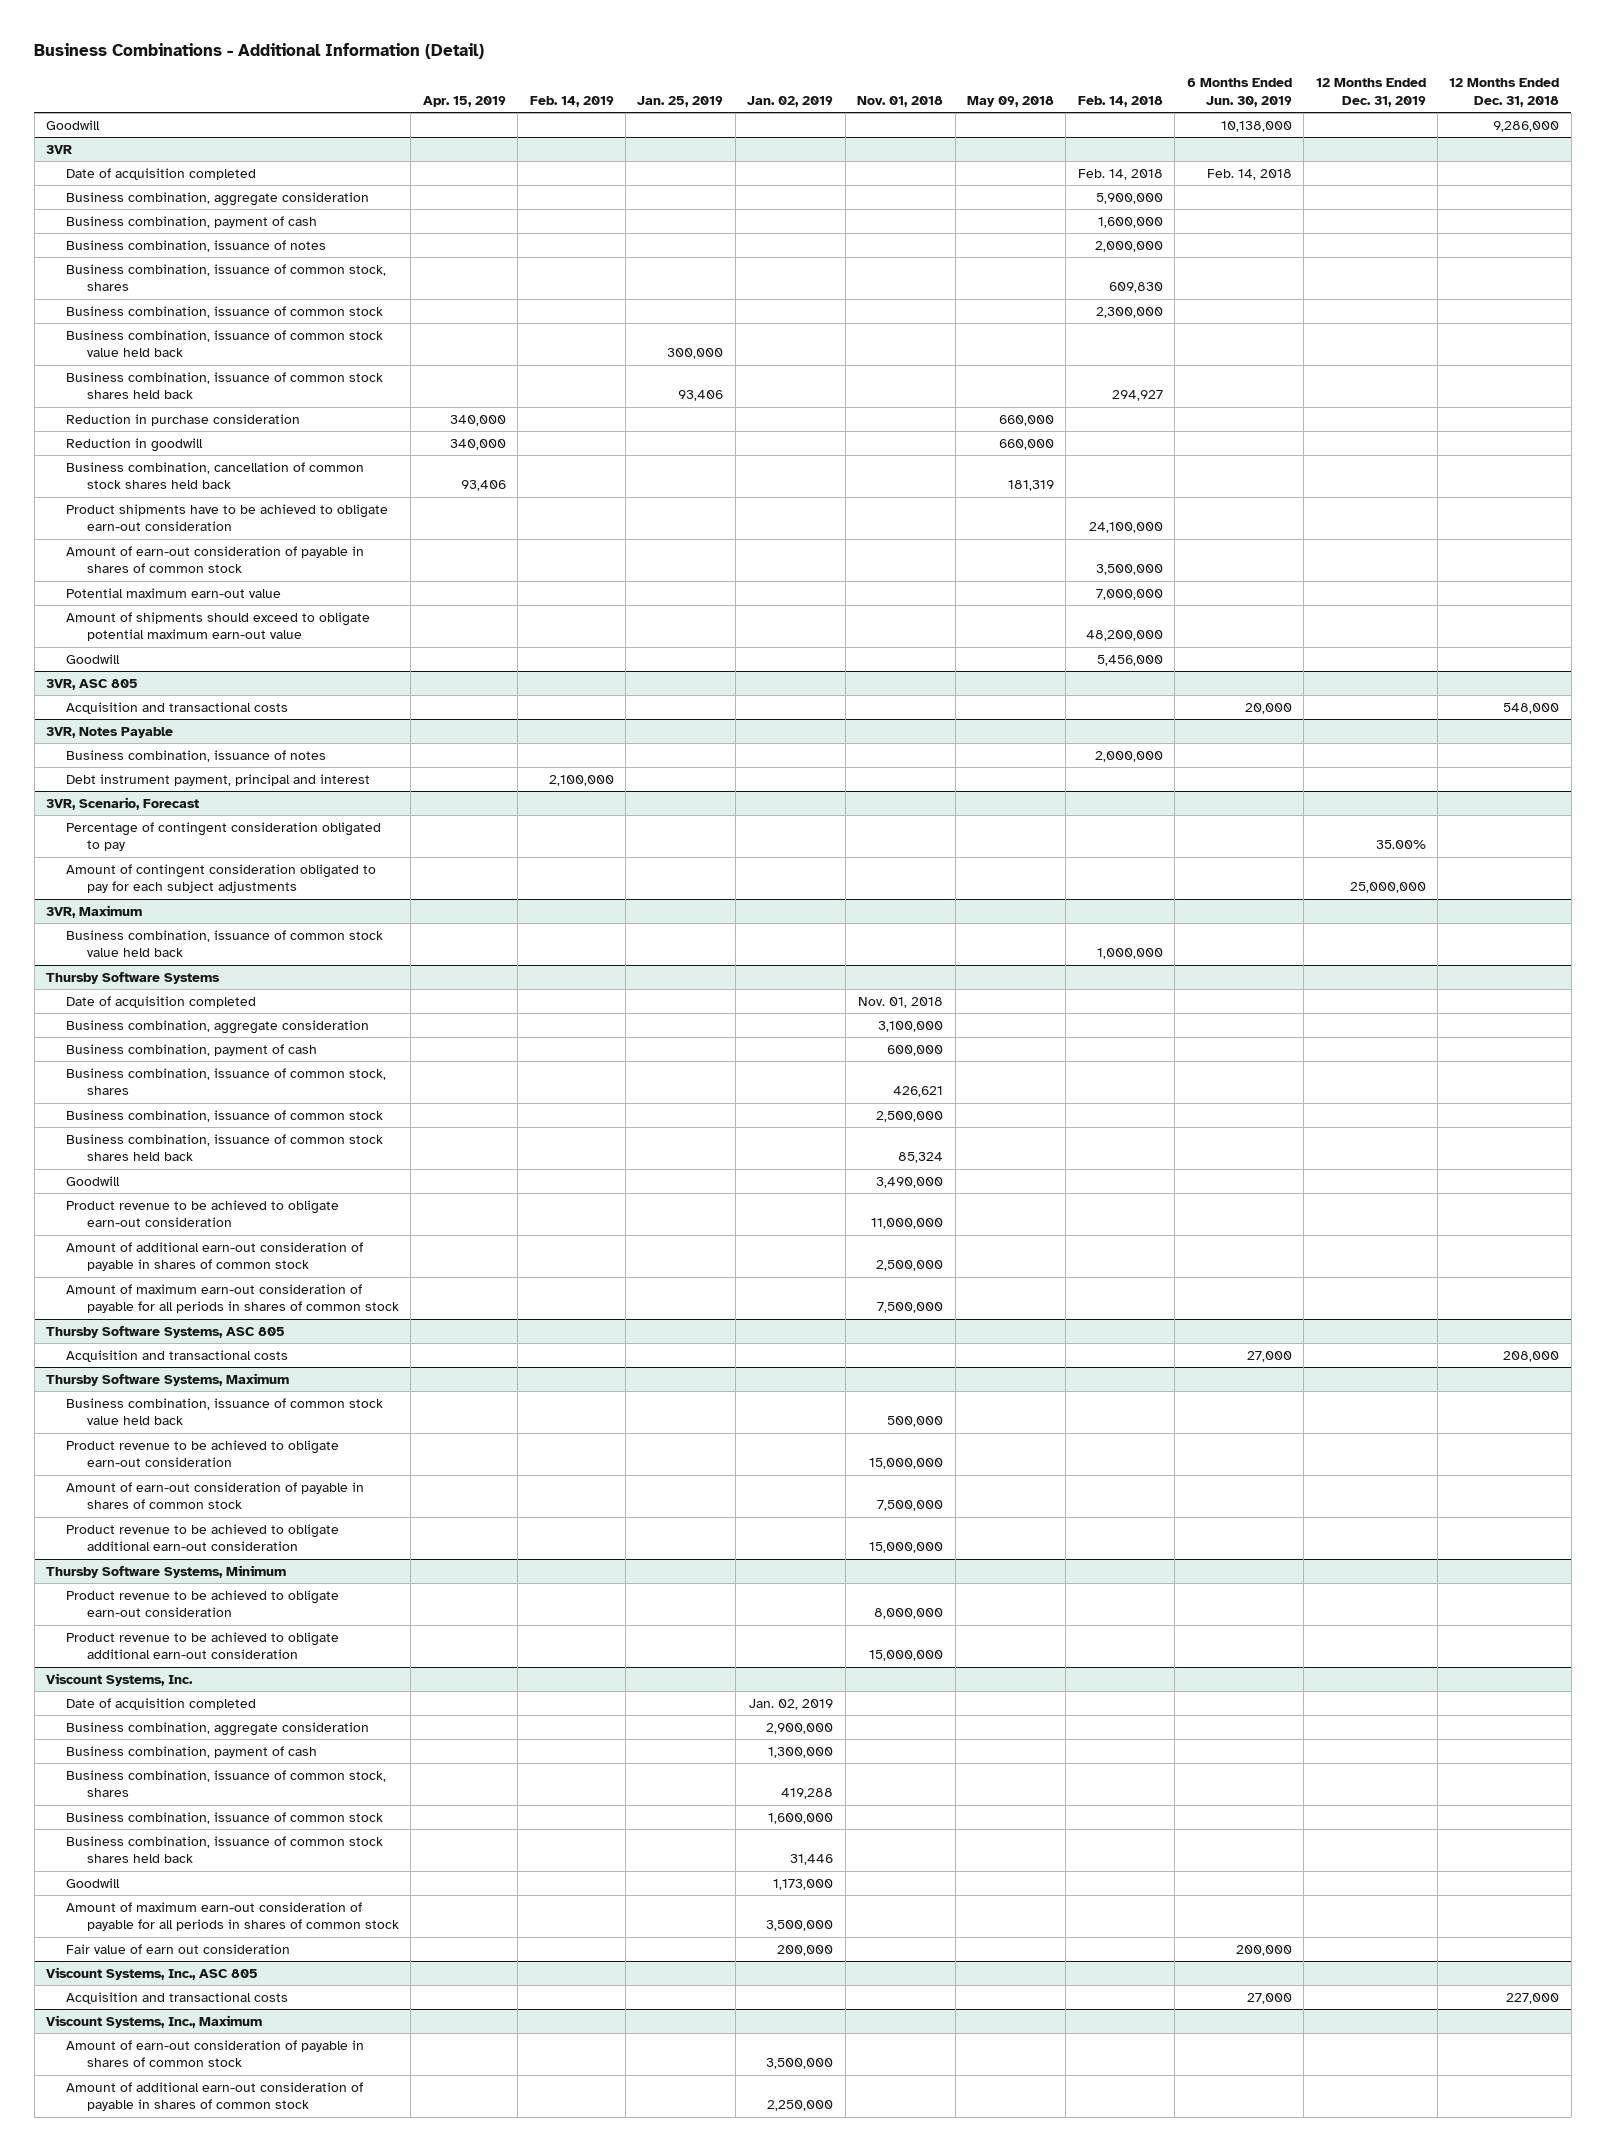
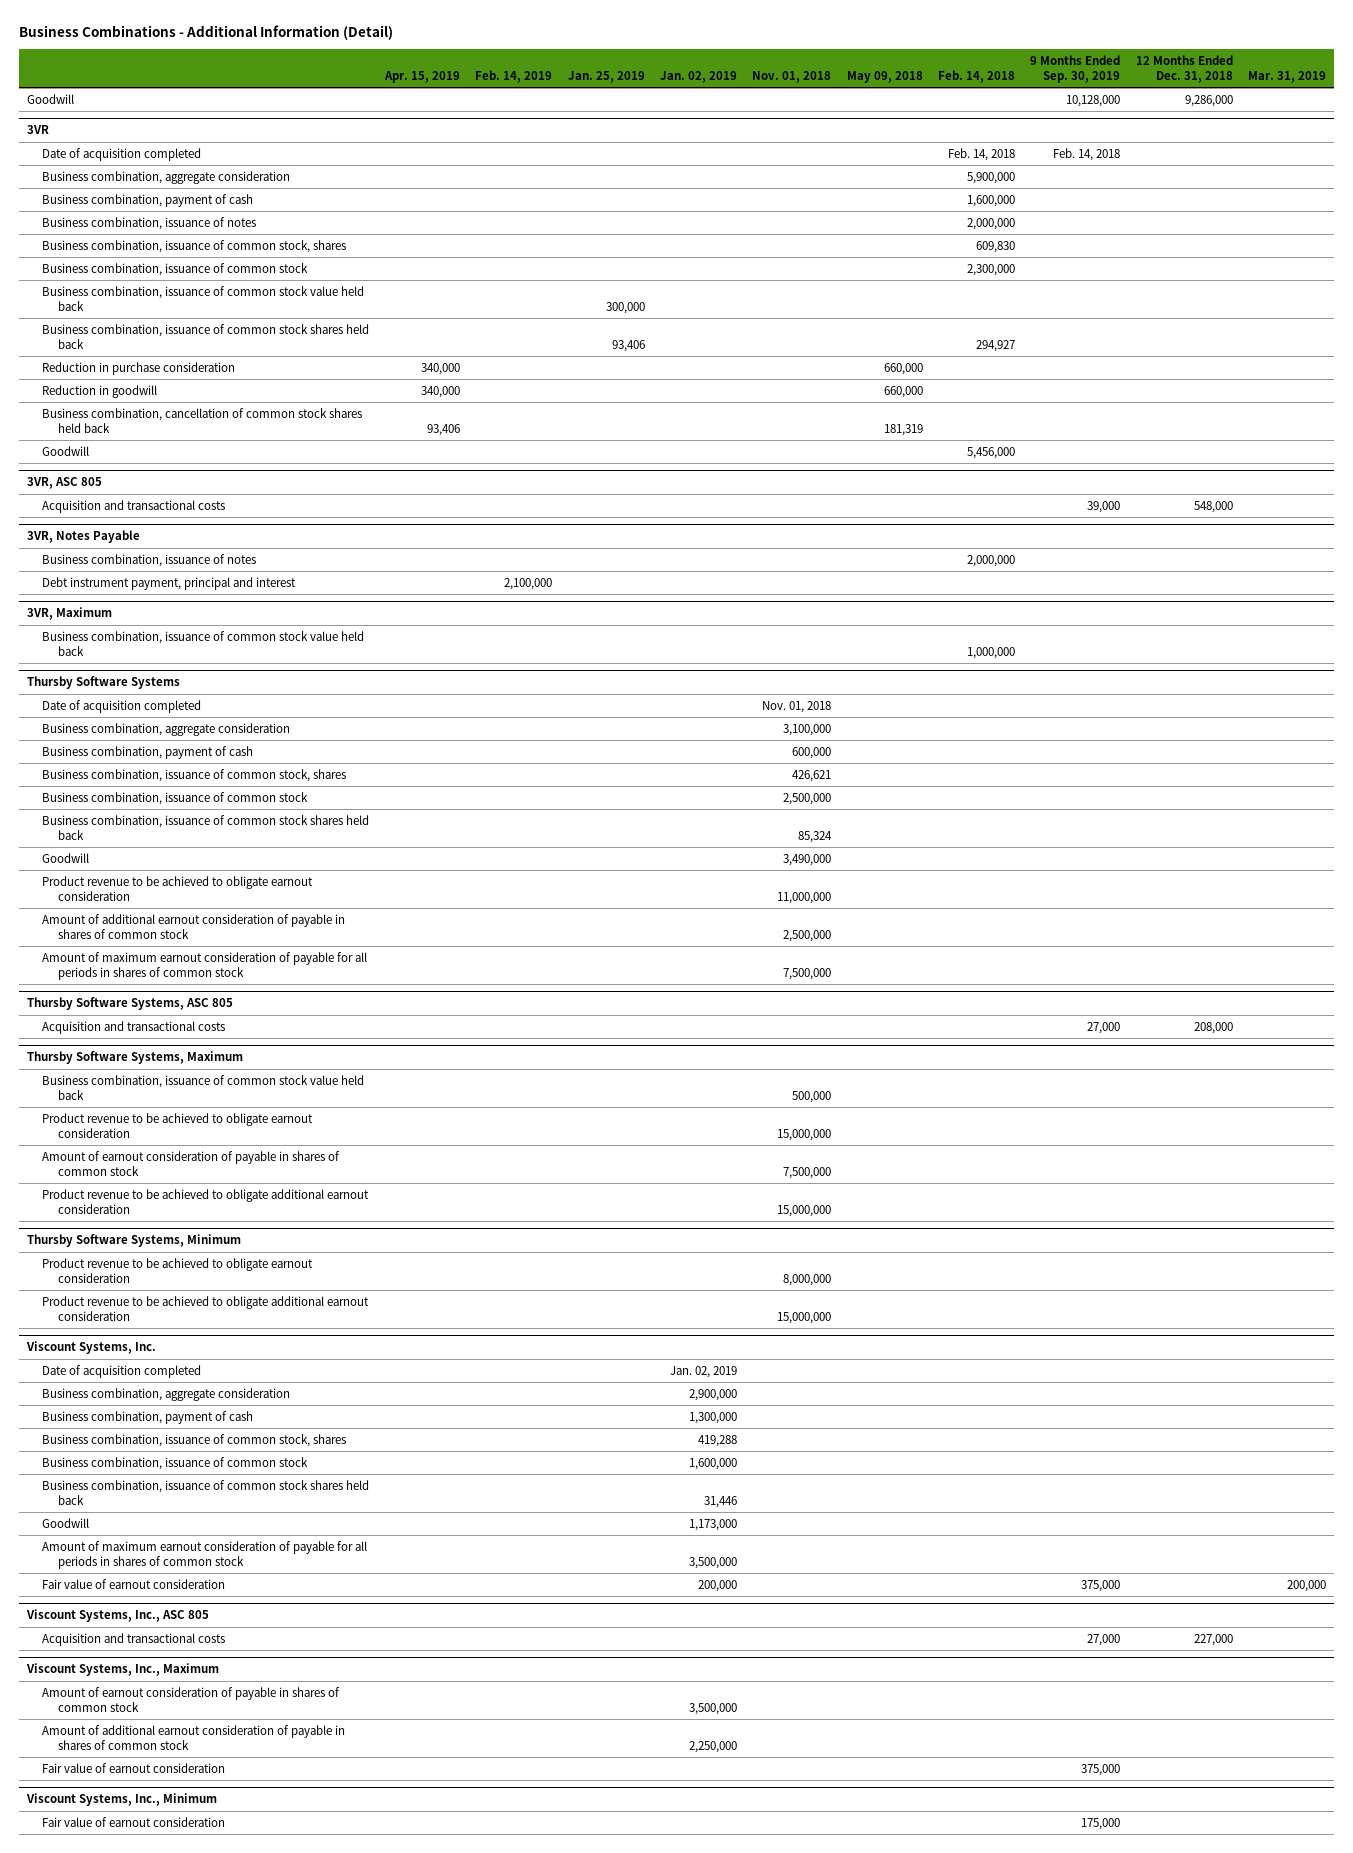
- | Apr. 15, 2019 | Feb. 14, 2019 | Jan. 25, 2019 | Jan. 02, 2019 | Nov. 01, 2018 | May 09, 2018 | Feb. 14, 2018 | 6 Months Ended Jun. 30, 2019 | 12 Months Ended Dec. 31, 2019 | 12 Months Ended Dec. 31, 2018
+ | Apr. 15, 2019 | Feb. 14, 2019 | Jan. 25, 2019 | Jan. 02, 2019 | Nov. 01, 2018 | May 09, 2018 | Feb. 14, 2018 | 9 Months Ended Sep. 30, 2019 | 12 Months Ended Dec. 31, 2018 | Mar. 31, 2019
@ 3VR
- Product shipments have to be achieved to obligate earn-out consideration | | | | | | | 24,100,000 | | |
- Amount of earn-out consideration of payable in shares of common stock | | | | | | | 3,500,000 | | |
- Potential maximum earn-out value | | | | | | | 7,000,000 | | |
- Amount of shipments should exceed to obligate potential maximum earn-out value | | | | | | | 48,200,000 | | |
- 3VR, Scenario, Forecast
- Percentage of contingent consideration obligated to pay | | | | | | | | | 35.00% |
- Amount of contingent consideration obligated to pay for each subject adjustments | | | | | | | | | 25,000,000 |
@ Thursby Software Systems
- Product revenue to be achieved to obligate earn-out consideration | | | | | 11,000,000 | | | | |
- Amount of additional earn-out consideration of payable in shares of common stock | | | | | 2,500,000 | | | | |
- Amount of maximum earn-out consideration of payable for all periods in shares of common stock | | | | | 7,500,000 | | | | |
+ Product revenue to be achieved to obligate earnout consideration | | | | | 11,000,000 | | | | |
+ Amount of additional earnout consideration of payable in shares of common stock | | | | | 2,500,000 | | | | |
+ Amount of maximum earnout consideration of payable for all periods in shares of common stock | | | | | 7,500,000 | | | | |
@ Thursby Software Systems, Maximum
- Product revenue to be achieved to obligate earn-out consideration | | | | | 15,000,000 | | | | |
- Amount of earn-out consideration of payable in shares of common stock | | | | | 7,500,000 | | | | |
- Product revenue to be achieved to obligate additional earn-out consideration | | | | | 15,000,000 | | | | |
+ Product revenue to be achieved to obligate earnout consideration | | | | | 15,000,000 | | | | |
+ Amount of earnout consideration of payable in shares of common stock | | | | | 7,500,000 | | | | |
+ Product revenue to be achieved to obligate additional earnout consideration | | | | | 15,000,000 | | | | |
@ Thursby Software Systems, Minimum
- Product revenue to be achieved to obligate earn-out consideration | | | | | 8,000,000 | | | | |
- Product revenue to be achieved to obligate additional earn-out consideration | | | | | 15,000,000 | | | | |
+ Product revenue to be achieved to obligate earnout consideration | | | | | 8,000,000 | | | | |
+ Product revenue to be achieved to obligate additional earnout consideration | | | | | 15,000,000 | | | | |
@ Viscount Systems, Inc.
- Amount of maximum earn-out consideration of payable for all periods in shares of common stock | | | | 3,500,000 | | | | | |
- Fair value of earn out consideration | | | | 200,000 | | | | 200,000 | |
+ Amount of maximum earnout consideration of payable for all periods in shares of common stock | | | | 3,500,000 | | | | | |
+ Fair value of earnout consideration | | | | 200,000 | | | | 375,000 | | 200,000
@ Viscount Systems, Inc., Maximum
- Amount of earn-out consideration of payable in shares of common stock | | | | 3,500,000 | | | | | |
- Amount of additional earn-out consideration of payable in shares of common stock | | | | 2,250,000 | | | | | |
+ Amount of earnout consideration of payable in shares of common stock | | | | 3,500,000 | | | | | |
+ Amount of additional earnout consideration of payable in shares of common stock | | | | 2,250,000 | | | | | |
+ Fair value of earnout consideration | | | | | | | | 375,000 | |
+ Viscount Systems, Inc., Minimum
+ Fair value of earnout consideration | | | | | | | | 175,000 | |

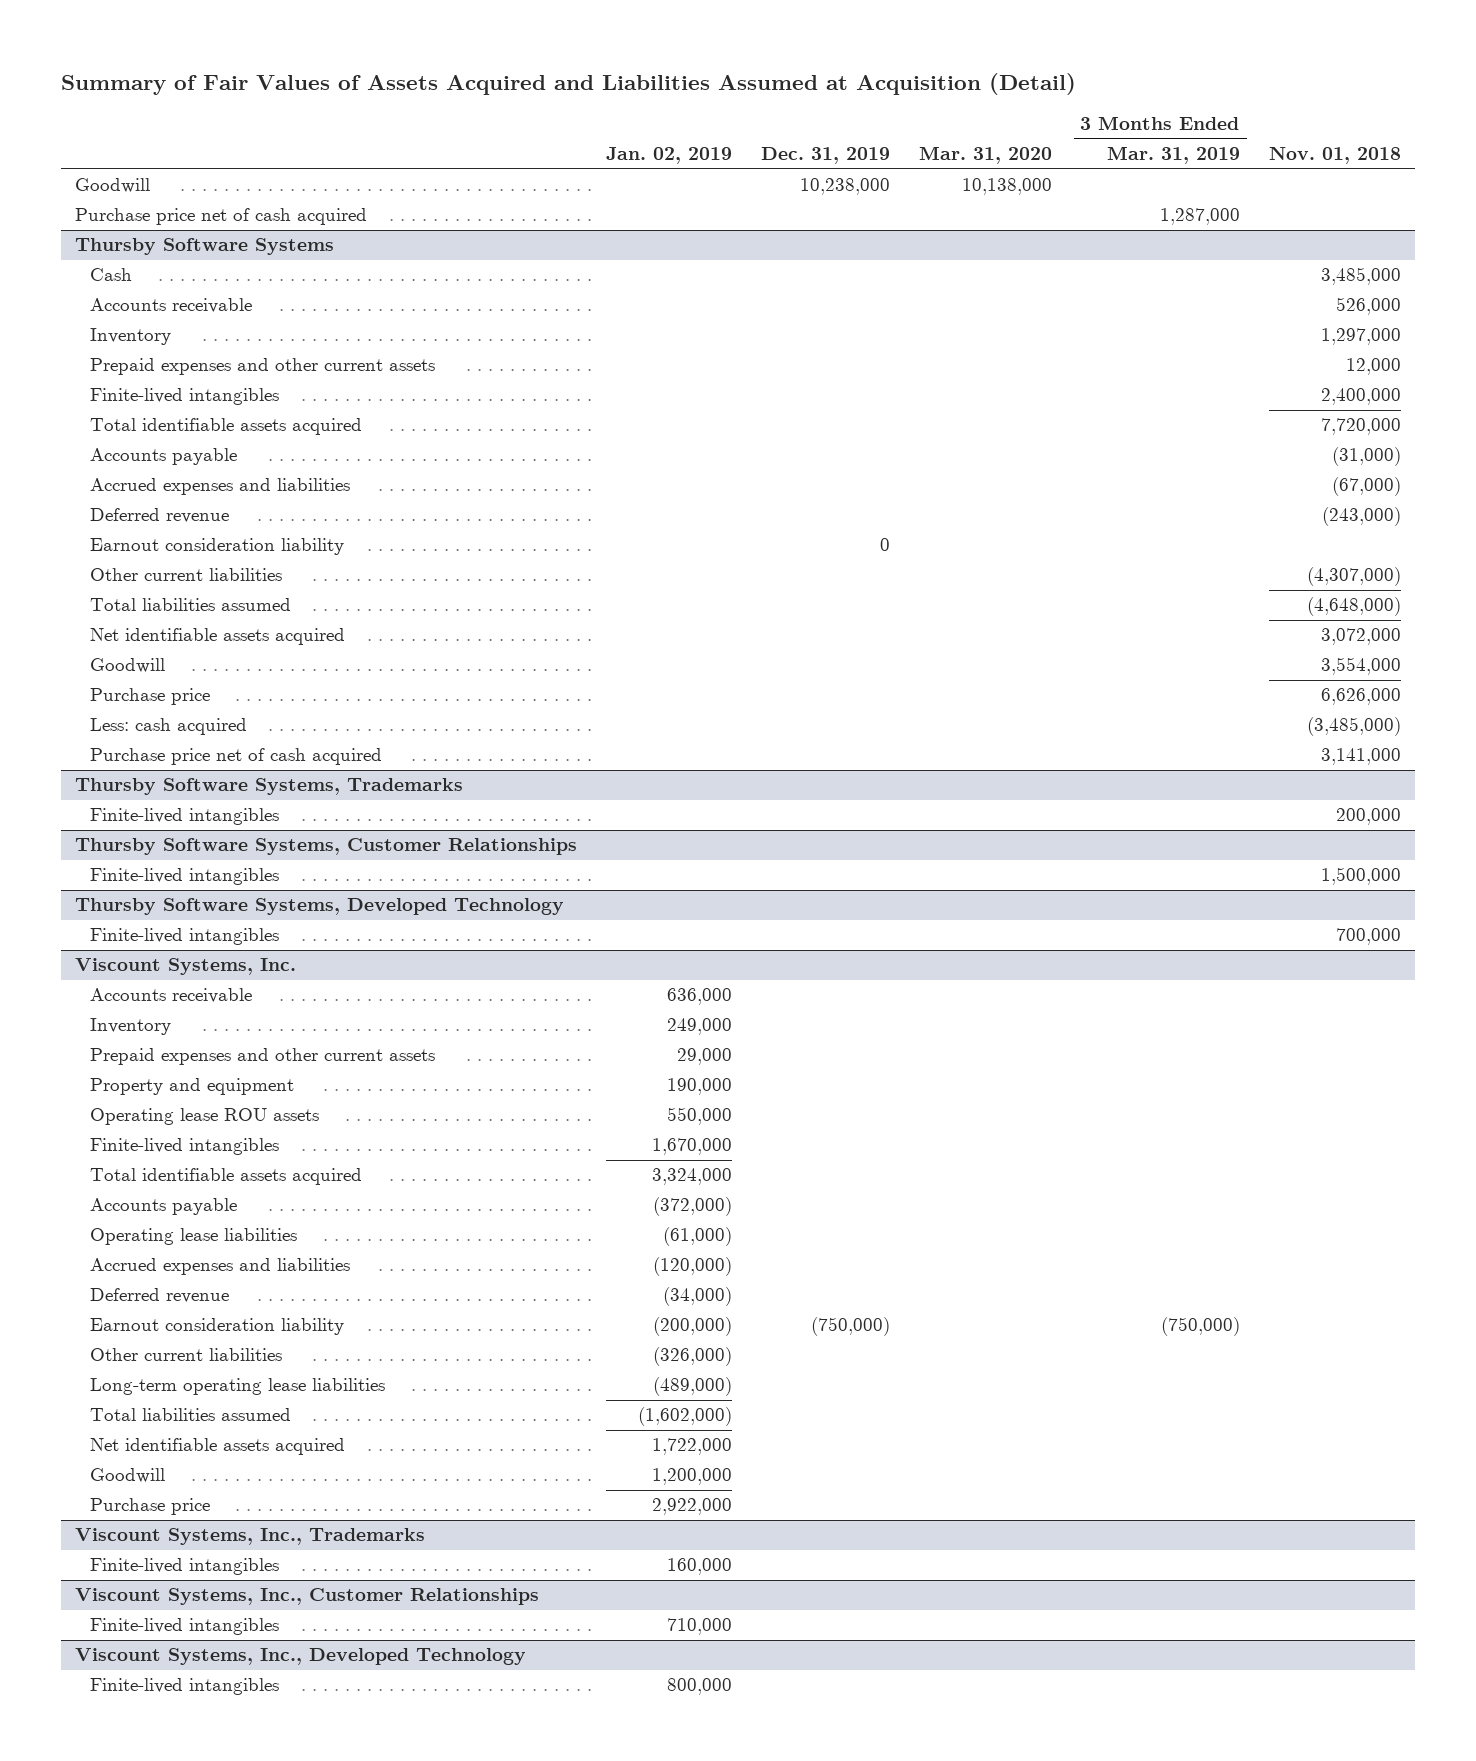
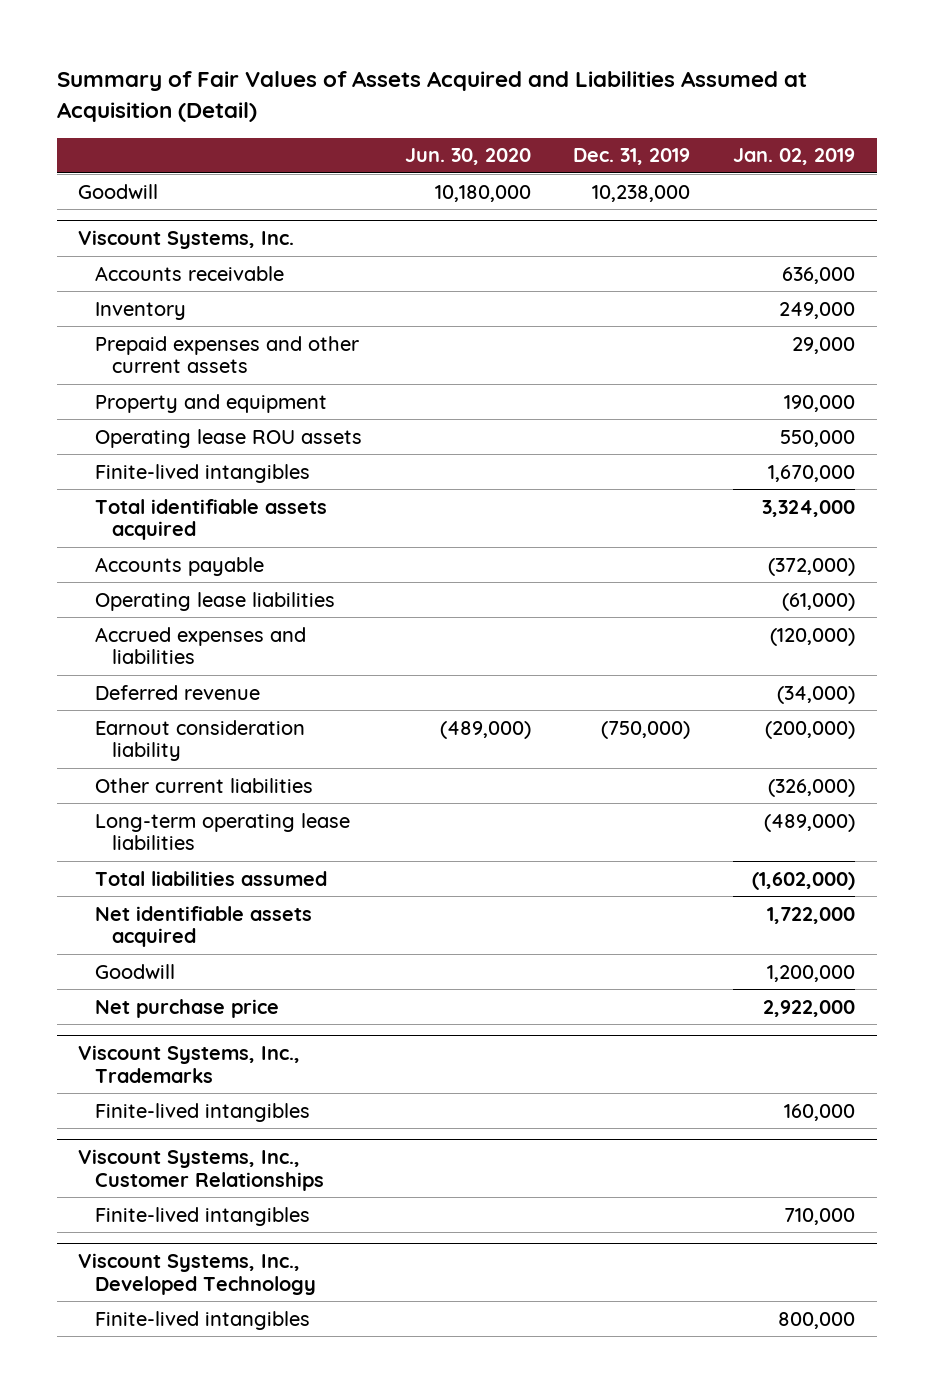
- | Jan. 02, 2019 | Dec. 31, 2019 | Mar. 31, 2020 | 3 Months Ended Mar. 31, 2019 | Nov. 01, 2018
+ | Jun. 30, 2020 | Dec. 31, 2019 | Jan. 02, 2019
- Purchase price net of cash acquired | | | | 1,287,000 |
- Thursby Software Systems
- Cash | | | | | 3,485,000
- Accounts receivable | | | | | 526,000
- Inventory | | | | | 1,297,000
- Prepaid expenses and other current assets | | | | | 12,000
- Finite-lived intangibles | | | | | 2,400,000
- Total identifiable assets acquired | | | | | 7,720,000
- Accounts payable | | | | | (31,000)
- Accrued expenses and liabilities | | | | | (67,000)
- Deferred revenue | | | | | (243,000)
- Earnout consideration liability | | 0 | | |
- Other current liabilities | | | | | (4,307,000)
- Total liabilities assumed | | | | | (4,648,000)
- Net identifiable assets acquired | | | | | 3,072,000
- Goodwill | | | | | 3,554,000
- Purchase price | | | | | 6,626,000
- Less: cash acquired | | | | | (3,485,000)
- Purchase price net of cash acquired | | | | | 3,141,000
- Thursby Software Systems, Trademarks
- Finite-lived intangibles | | | | | 200,000
- Thursby Software Systems, Customer Relationships
- Finite-lived intangibles | | | | | 1,500,000
- Thursby Software Systems, Developed Technology
- Finite-lived intangibles | | | | | 700,000
@ Viscount Systems, Inc.
- Purchase price | 2,922,000 | | | |
+ Net purchase price | | | 2,922,000

